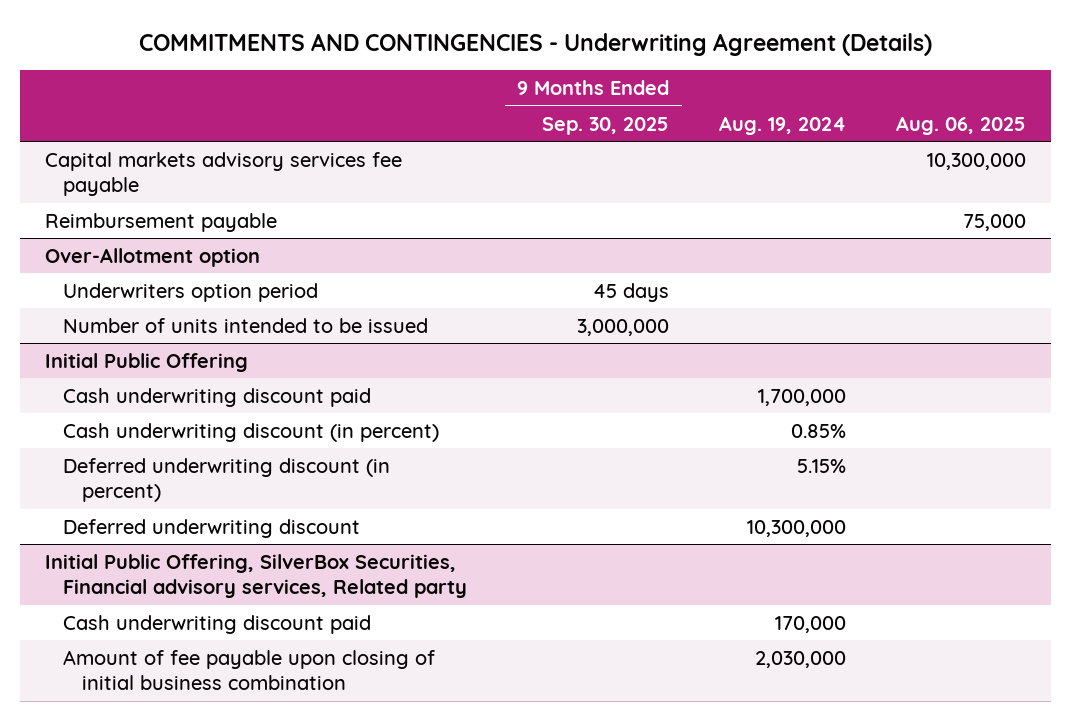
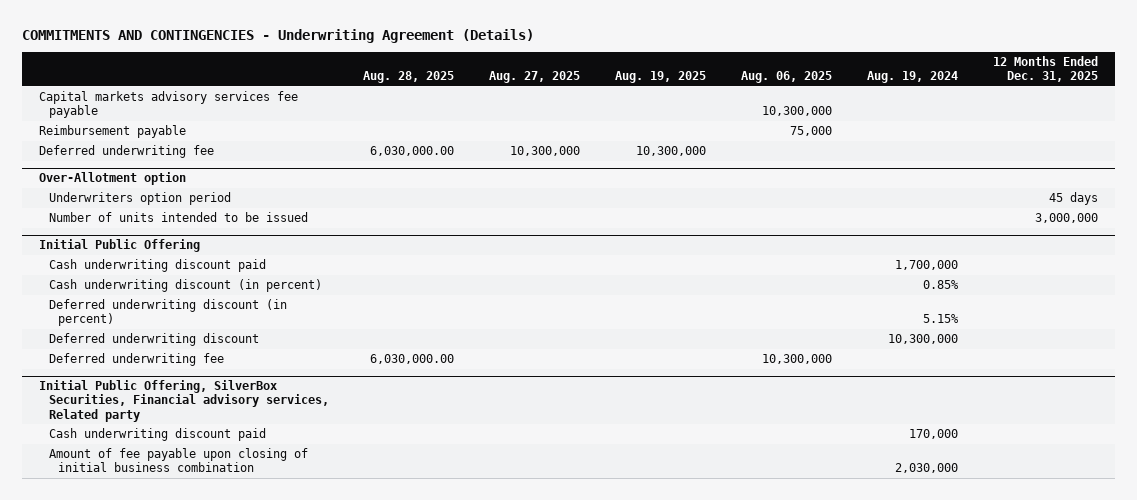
- | 9 Months Ended Sep. 30, 2025 | Aug. 19, 2024 | Aug. 06, 2025
+ | Aug. 28, 2025 | Aug. 27, 2025 | Aug. 19, 2025 | Aug. 06, 2025 | Aug. 19, 2024 | 12 Months Ended Dec. 31, 2025
+ Deferred underwriting fee | 6,030,000.00 | 10,300,000 | 10,300,000 | | |
@ Initial Public Offering
+ Deferred underwriting fee | 6,030,000.00 | | | 10,300,000 | |

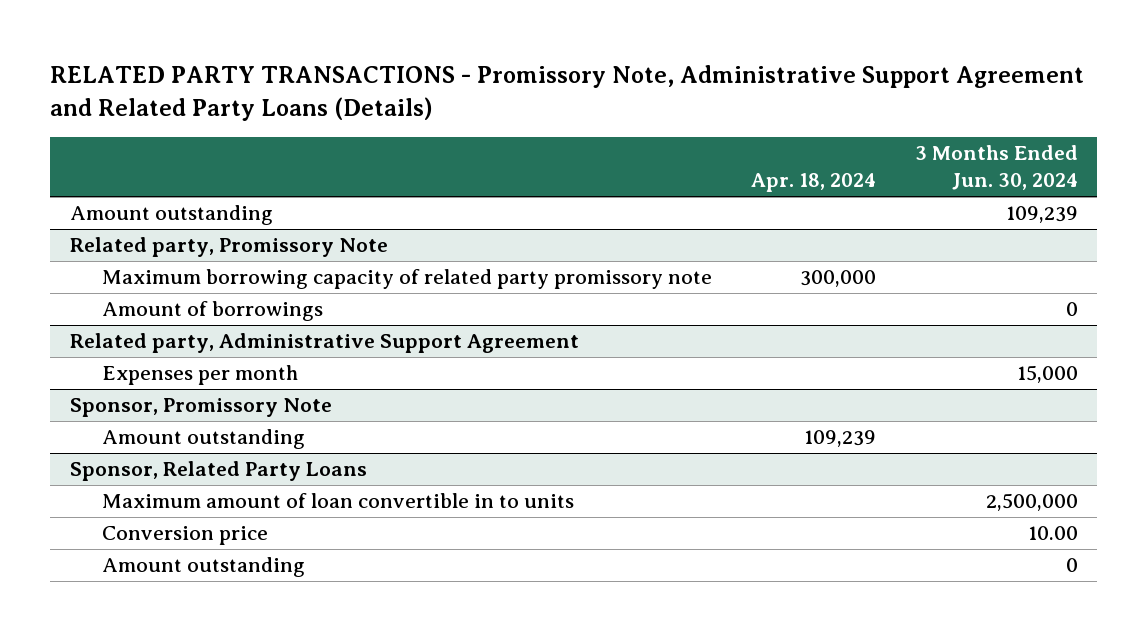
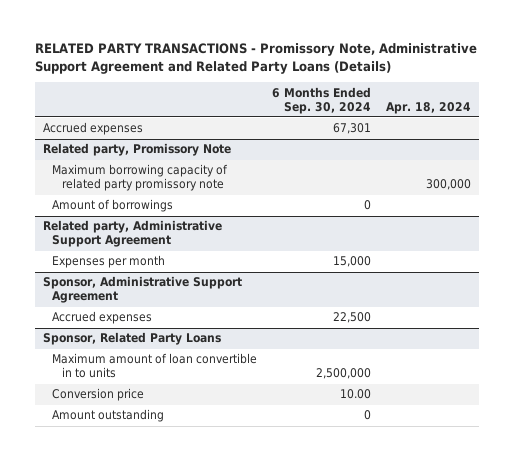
- | Apr. 18, 2024 | 3 Months Ended Jun. 30, 2024
+ | 6 Months Ended Sep. 30, 2024 | Apr. 18, 2024
- Amount outstanding | | 109,239
+ Accrued expenses | 67,301 |
- Sponsor, Promissory Note
- Amount outstanding | 109,239 |
+ Sponsor, Administrative Support Agreement
+ Accrued expenses | 22,500 |

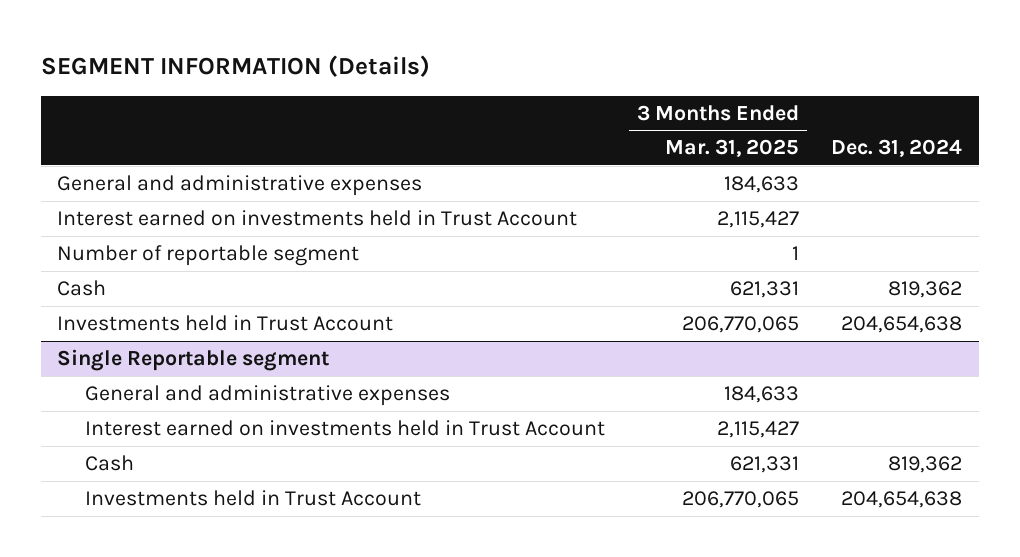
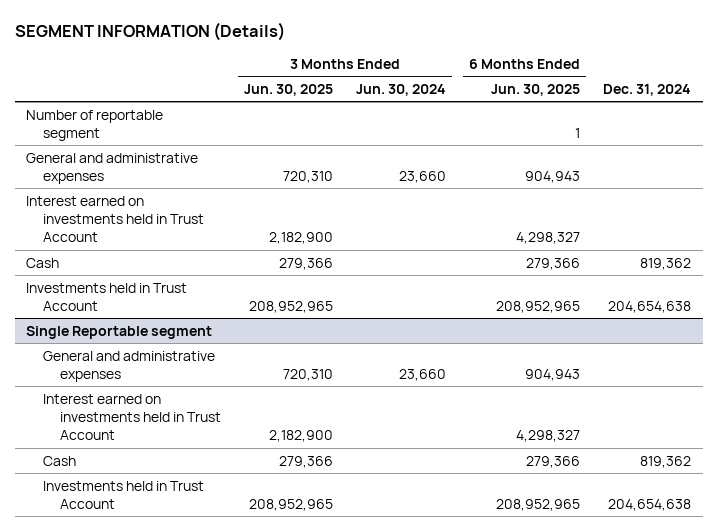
- | 3 Months Ended Mar. 31, 2025 | Dec. 31, 2024
+ | 3 Months Ended Jun. 30, 2025 | 3 Months Ended Jun. 30, 2024 | 6 Months Ended Jun. 30, 2025 | Dec. 31, 2024
moved up: Number of reportable segment | | | 1 |

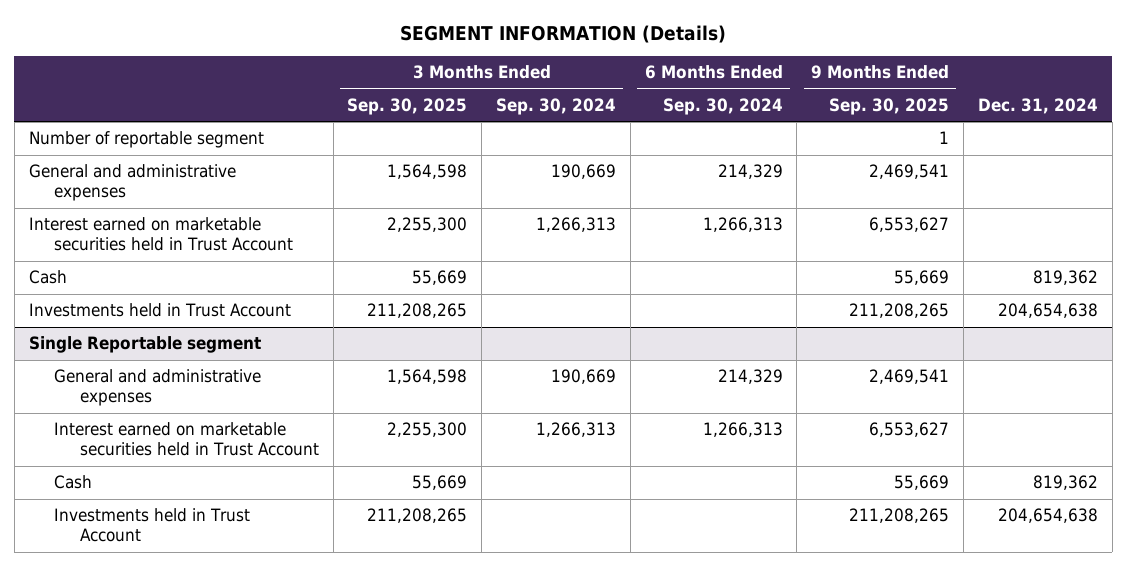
- | 3 Months Ended Jun. 30, 2025 | 3 Months Ended Jun. 30, 2024 | 6 Months Ended Jun. 30, 2025 | Dec. 31, 2024
+ | 3 Months Ended Sep. 30, 2025 | 3 Months Ended Sep. 30, 2024 | 6 Months Ended Sep. 30, 2024 | 9 Months Ended Sep. 30, 2025 | Dec. 31, 2024
- Interest earned on investments held in Trust Account | 2,182,900 | | 4,298,327 |
+ Interest earned on marketable securities held in Trust Account | 2,255,300 | 1,266,313 | 1,266,313 | 6,553,627 |
@ Single Reportable segment
- Interest earned on investments held in Trust Account | 2,182,900 | | 4,298,327 |
+ Interest earned on marketable securities held in Trust Account | 2,255,300 | 1,266,313 | 1,266,313 | 6,553,627 |

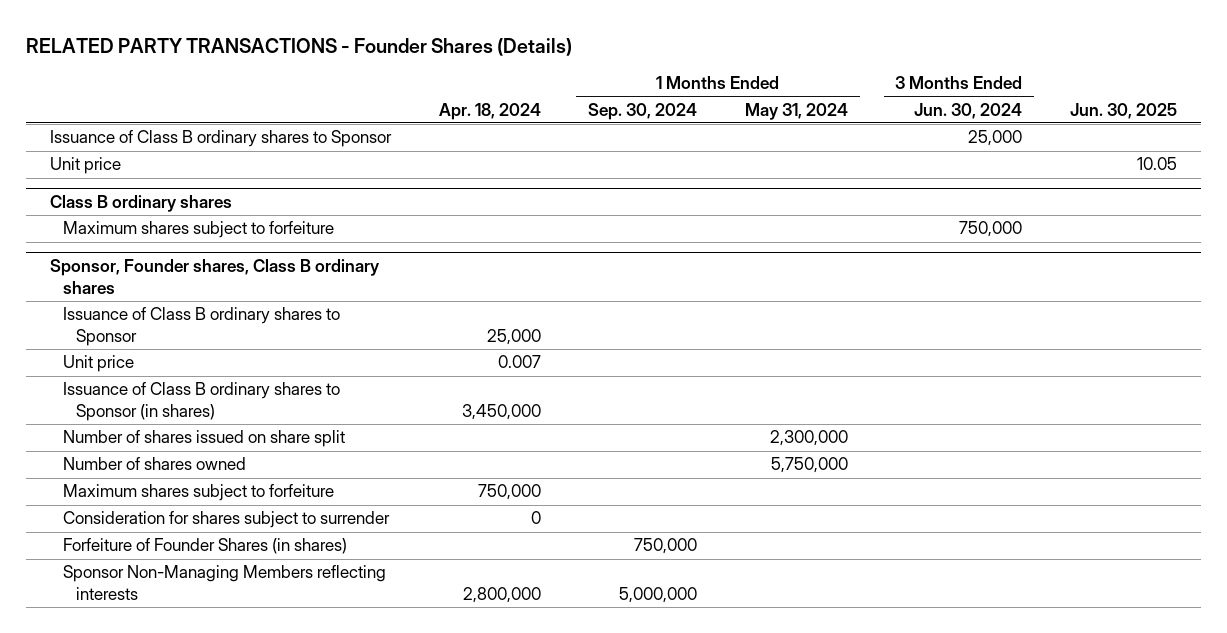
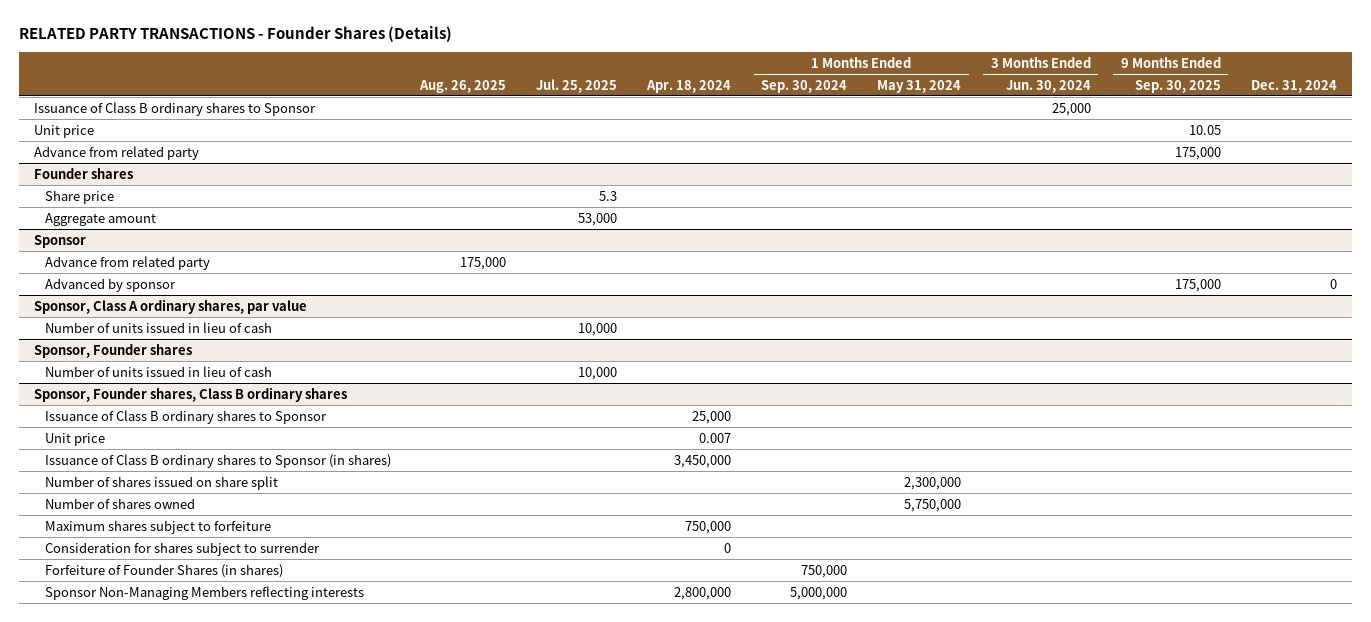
- | Apr. 18, 2024 | 1 Months Ended Sep. 30, 2024 | 1 Months Ended May 31, 2024 | 3 Months Ended Jun. 30, 2024 | Jun. 30, 2025
+ | Aug. 26, 2025 | Jul. 25, 2025 | Apr. 18, 2024 | 1 Months Ended Sep. 30, 2024 | 1 Months Ended May 31, 2024 | 3 Months Ended Jun. 30, 2024 | 9 Months Ended Sep. 30, 2025 | Dec. 31, 2024
- Class B ordinary shares
- Maximum shares subject to forfeiture | | | | 750,000 |
+ Advance from related party | | | | | | | 175,000 |
+ Founder shares
+ Share price | | 5.3 | | | | | |
+ Aggregate amount | | 53,000 | | | | | |
+ Sponsor
+ Advance from related party | 175,000 | | | | | | |
+ Advanced by sponsor | | | | | | | 175,000 | 0
+ Sponsor, Class A ordinary shares, par value
+ Number of units issued in lieu of cash | | 10,000 | | | | | |
+ Sponsor, Founder shares
+ Number of units issued in lieu of cash | | 10,000 | | | | | |

